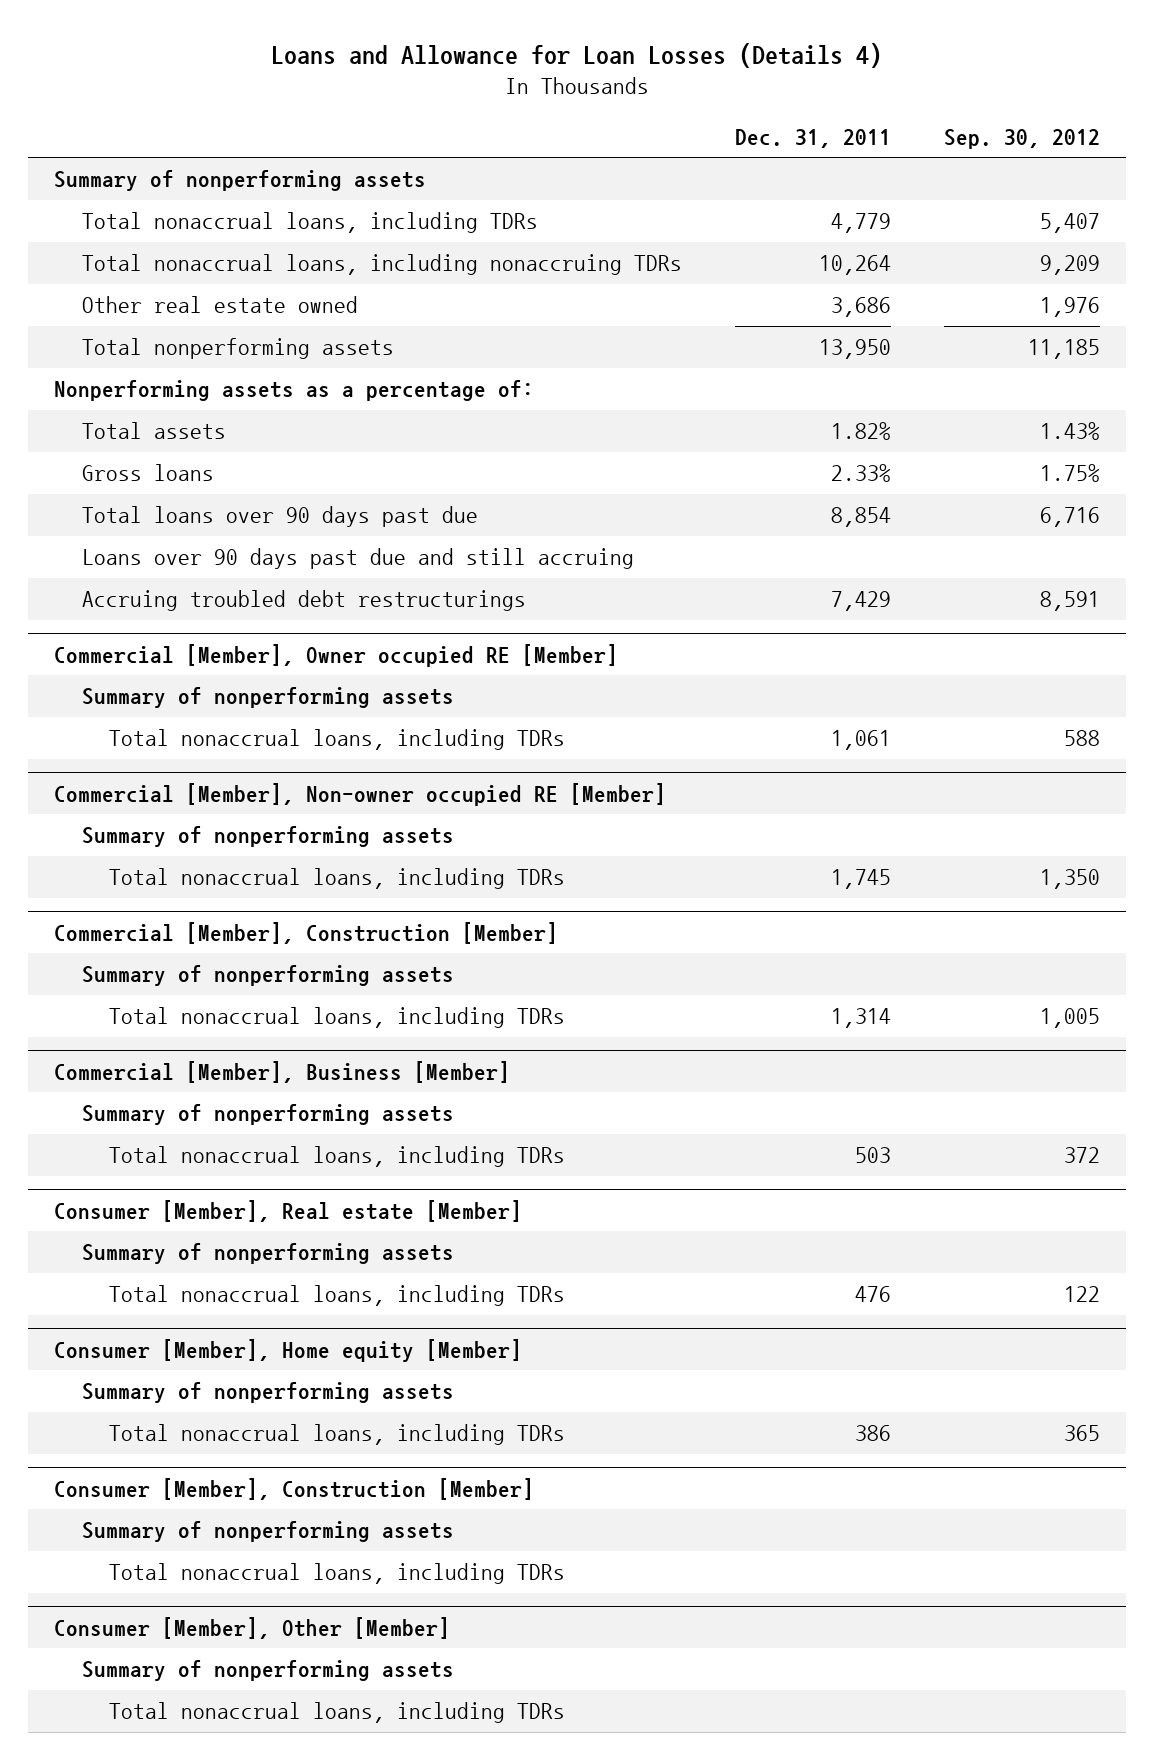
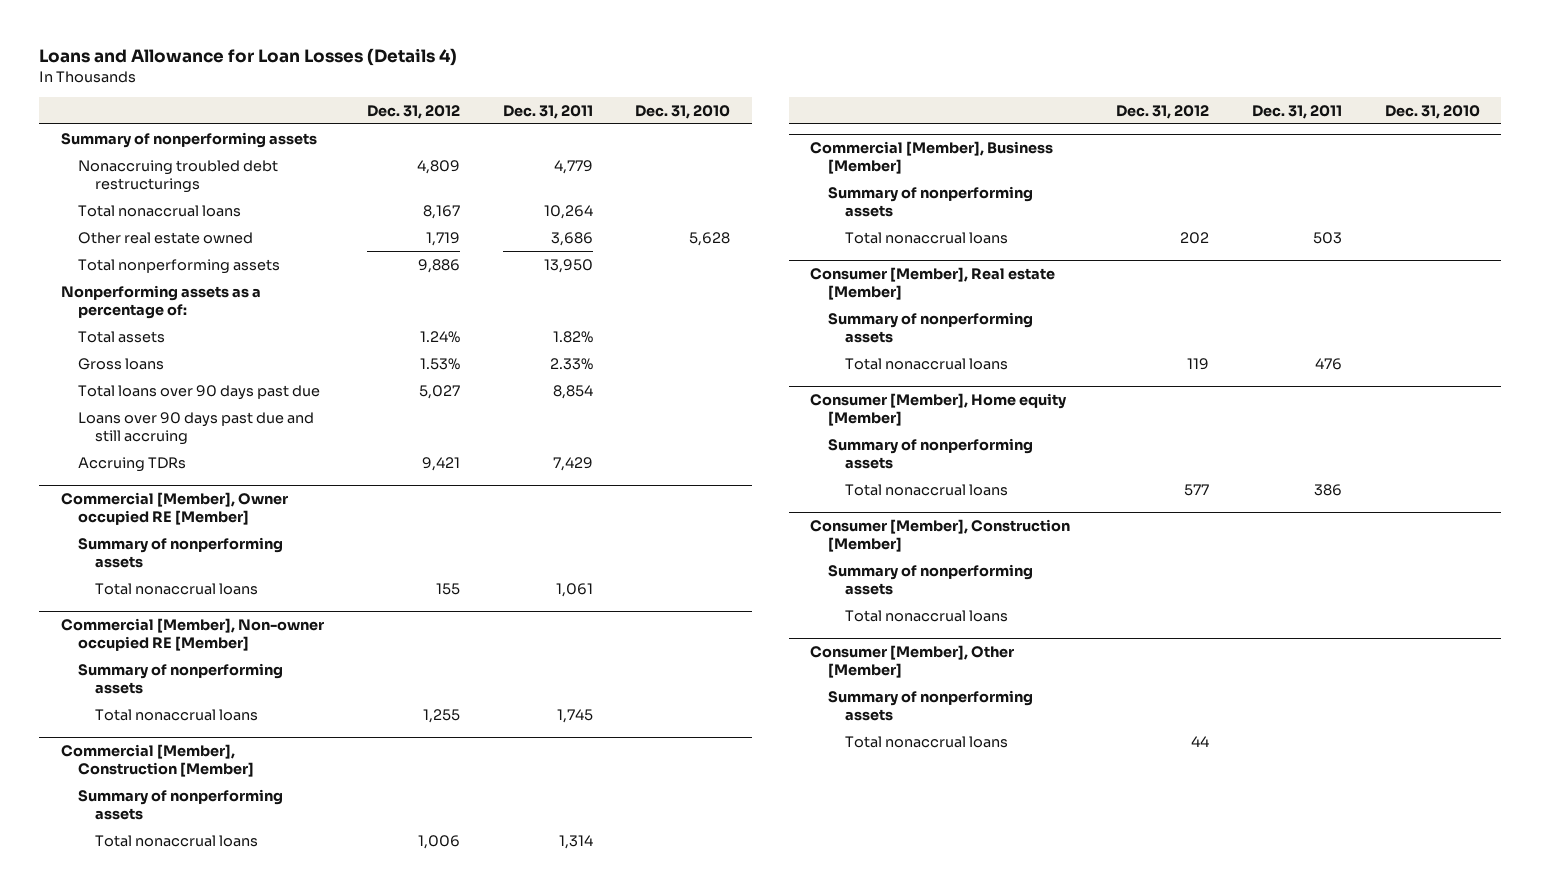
- | Dec. 31, 2011 | Sep. 30, 2012
+ | Dec. 31, 2012 | Dec. 31, 2011 | Dec. 31, 2010
- Total nonaccrual loans, including TDRs | 4,779 | 5,407
- Total nonaccrual loans, including nonaccruing TDRs | 10,264 | 9,209
+ Nonaccruing troubled debt restructurings | 4,809 | 4,779 |
+ Total nonaccrual loans | 8,167 | 10,264 |
- Accruing troubled debt restructurings | 7,429 | 8,591
+ Accruing TDRs | 9,421 | 7,429 |
@ Commercial [Member], Owner occupied RE [Member]
- Total nonaccrual loans, including TDRs | 1,061 | 588
+ Total nonaccrual loans | 155 | 1,061 |
@ Commercial [Member], Non-owner occupied RE [Member]
- Total nonaccrual loans, including TDRs | 1,745 | 1,350
+ Total nonaccrual loans | 1,255 | 1,745 |
@ Commercial [Member], Construction [Member]
- Total nonaccrual loans, including TDRs | 1,314 | 1,005
+ Total nonaccrual loans | 1,006 | 1,314 |
@ Commercial [Member], Business [Member]
- Total nonaccrual loans, including TDRs | 503 | 372
+ Total nonaccrual loans | 202 | 503 |
@ Consumer [Member], Real estate [Member]
- Total nonaccrual loans, including TDRs | 476 | 122
+ Total nonaccrual loans | 119 | 476 |
@ Consumer [Member], Home equity [Member]
- Total nonaccrual loans, including TDRs | 386 | 365
+ Total nonaccrual loans | 577 | 386 |
@ Consumer [Member], Construction [Member]
- Total nonaccrual loans, including TDRs
+ Total nonaccrual loans
@ Consumer [Member], Other [Member]
- Total nonaccrual loans, including TDRs
+ Total nonaccrual loans | 44 | |

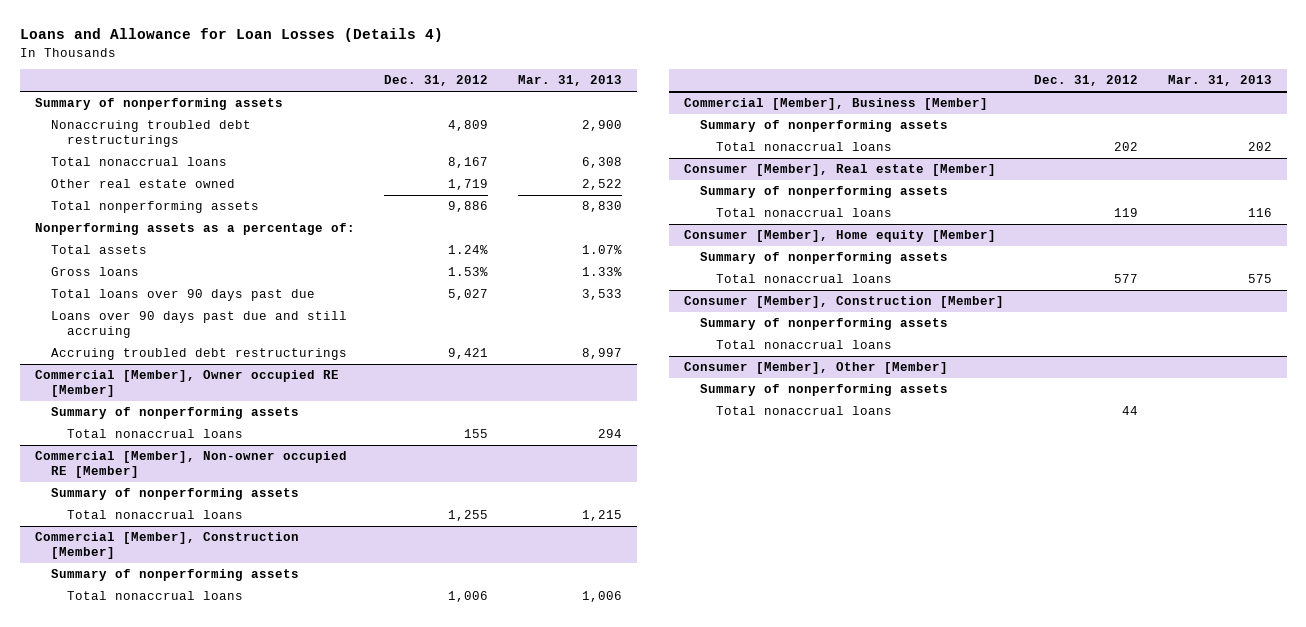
- | Dec. 31, 2012 | Dec. 31, 2011 | Dec. 31, 2010
+ | Dec. 31, 2012 | Mar. 31, 2013
- Accruing TDRs | 9,421 | 7,429 |
+ Accruing troubled debt restructurings | 9,421 | 8,997

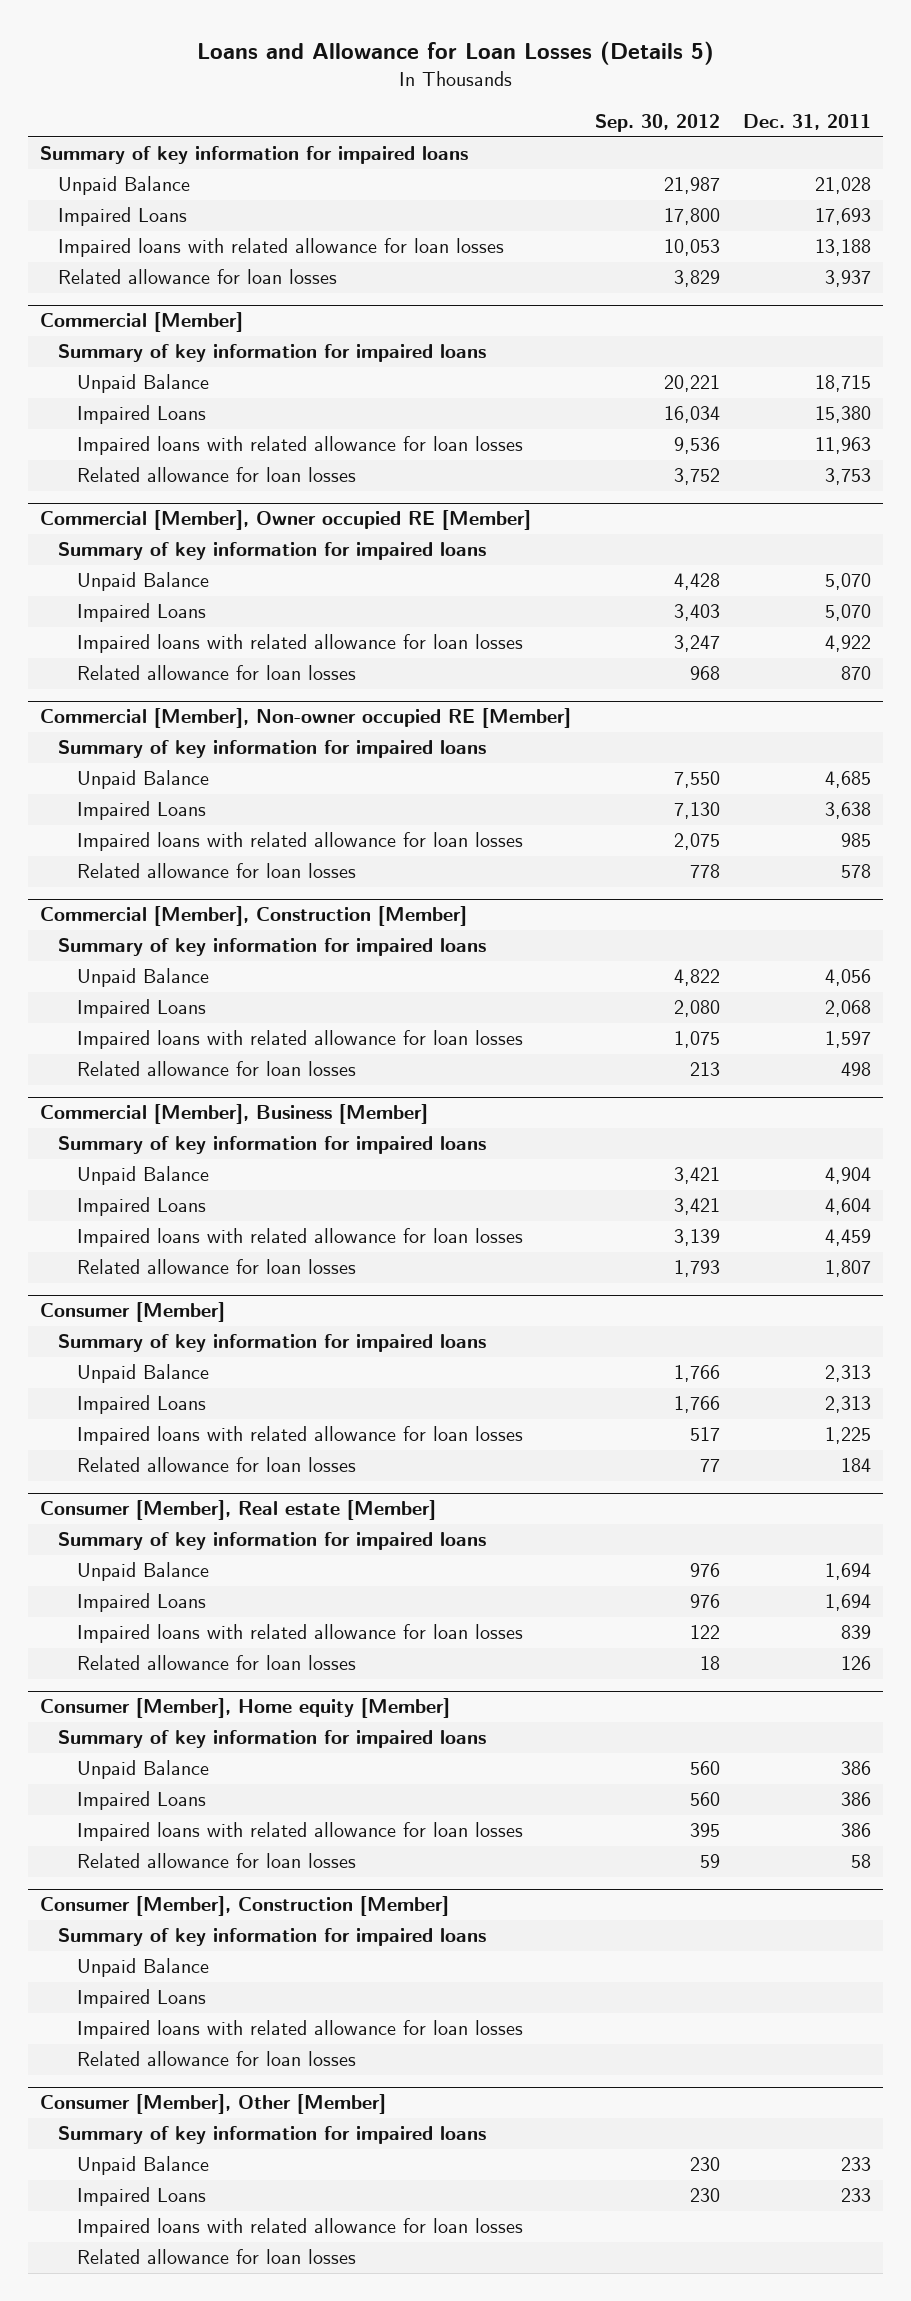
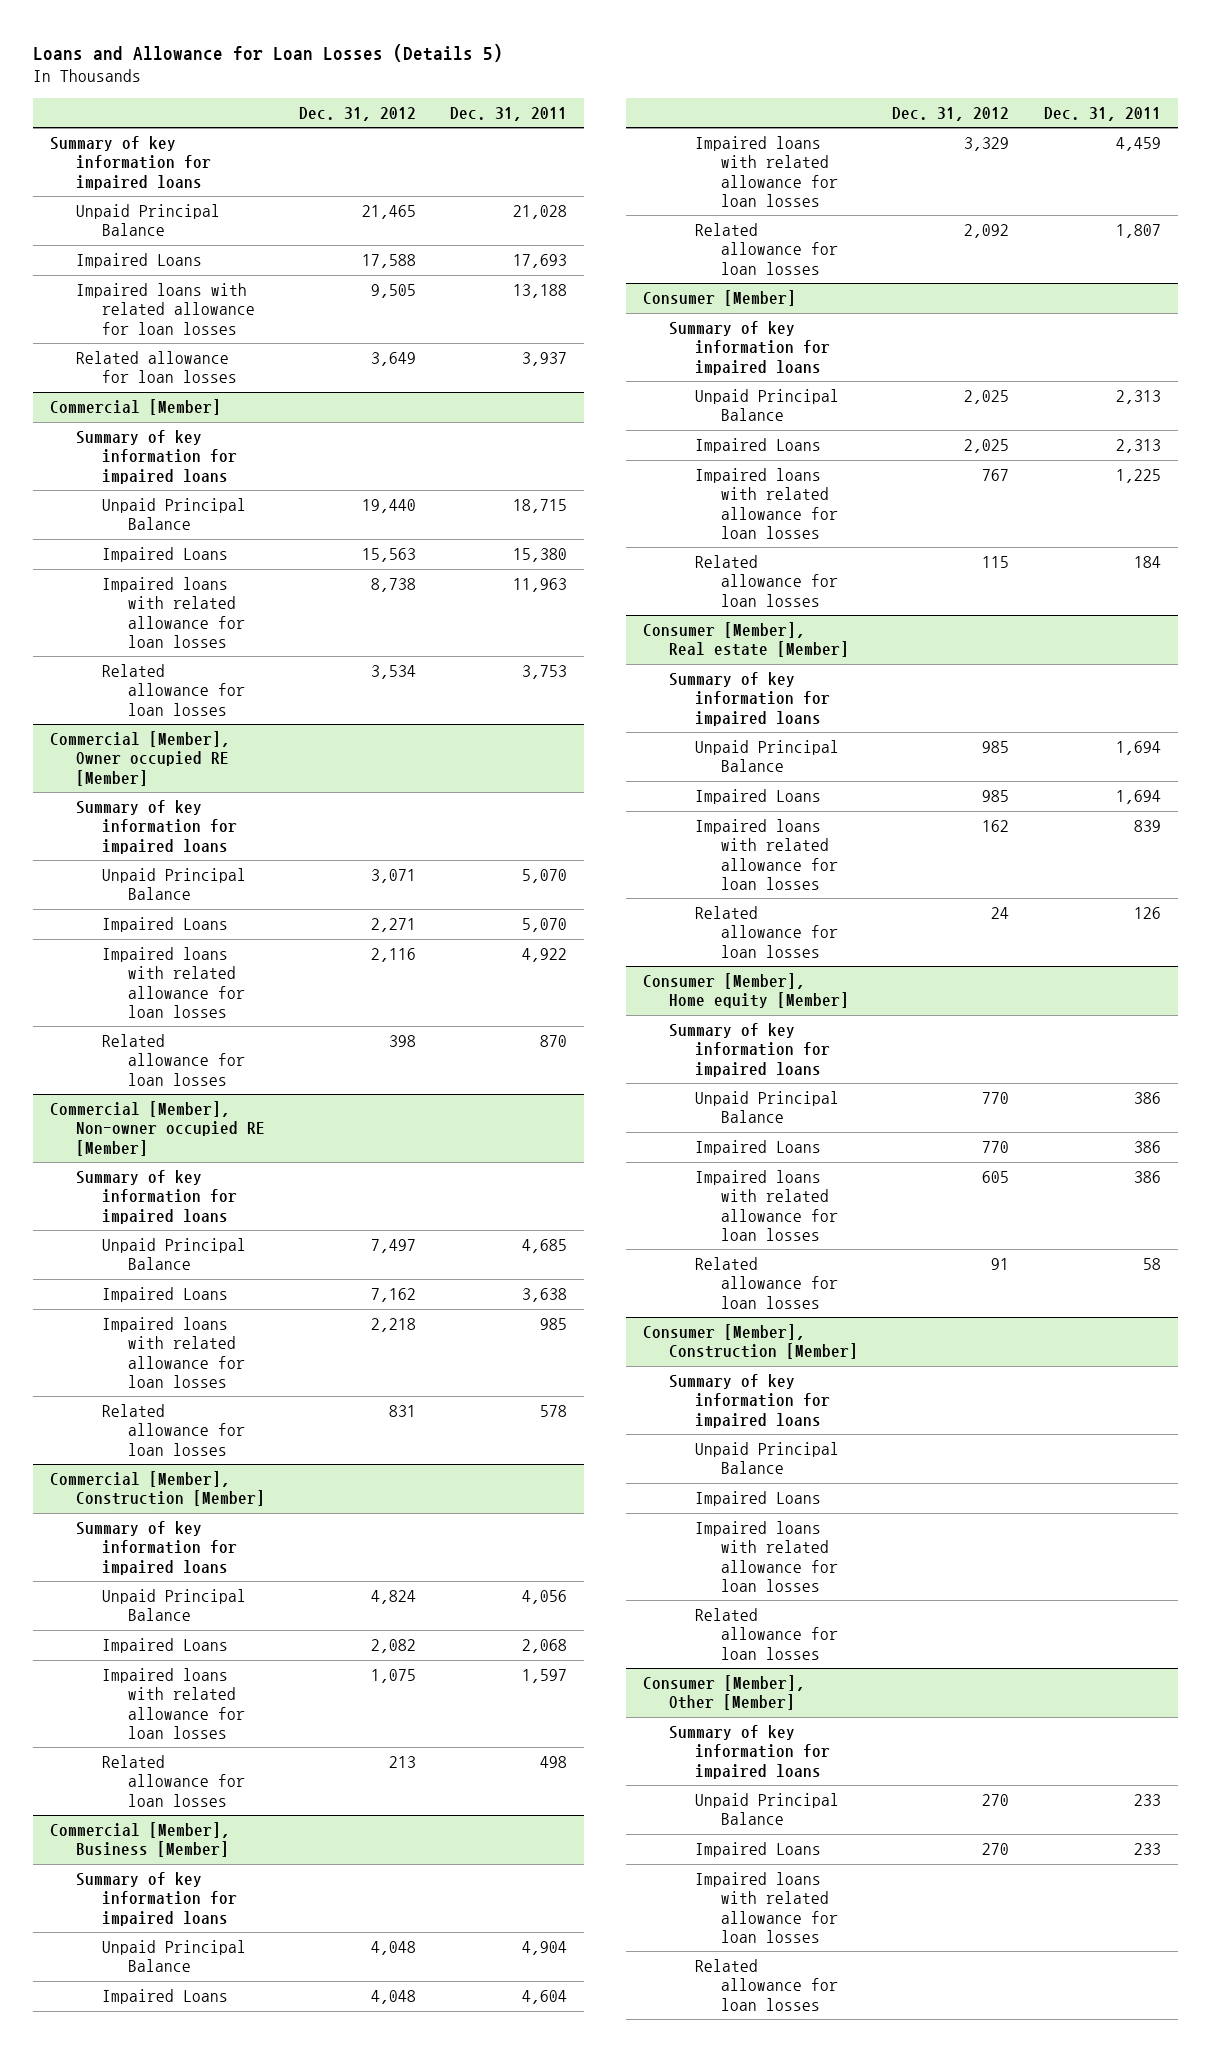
- | Sep. 30, 2012 | Dec. 31, 2011
+ | Dec. 31, 2012 | Dec. 31, 2011
- Unpaid Balance | 21,987 | 21,028
+ Unpaid Principal Balance | 21,465 | 21,028
@ Commercial [Member]
- Unpaid Balance | 20,221 | 18,715
+ Unpaid Principal Balance | 19,440 | 18,715
@ Commercial [Member], Owner occupied RE [Member]
- Unpaid Balance | 4,428 | 5,070
+ Unpaid Principal Balance | 3,071 | 5,070
@ Commercial [Member], Non-owner occupied RE [Member]
- Unpaid Balance | 7,550 | 4,685
+ Unpaid Principal Balance | 7,497 | 4,685
@ Commercial [Member], Construction [Member]
- Unpaid Balance | 4,822 | 4,056
+ Unpaid Principal Balance | 4,824 | 4,056
@ Commercial [Member], Business [Member]
- Unpaid Balance | 3,421 | 4,904
+ Unpaid Principal Balance | 4,048 | 4,904
@ Consumer [Member]
- Unpaid Balance | 1,766 | 2,313
+ Unpaid Principal Balance | 2,025 | 2,313
@ Consumer [Member], Real estate [Member]
- Unpaid Balance | 976 | 1,694
+ Unpaid Principal Balance | 985 | 1,694
@ Consumer [Member], Home equity [Member]
- Unpaid Balance | 560 | 386
+ Unpaid Principal Balance | 770 | 386
@ Consumer [Member], Construction [Member]
- Unpaid Balance
+ Unpaid Principal Balance
@ Consumer [Member], Other [Member]
- Unpaid Balance | 230 | 233
+ Unpaid Principal Balance | 270 | 233

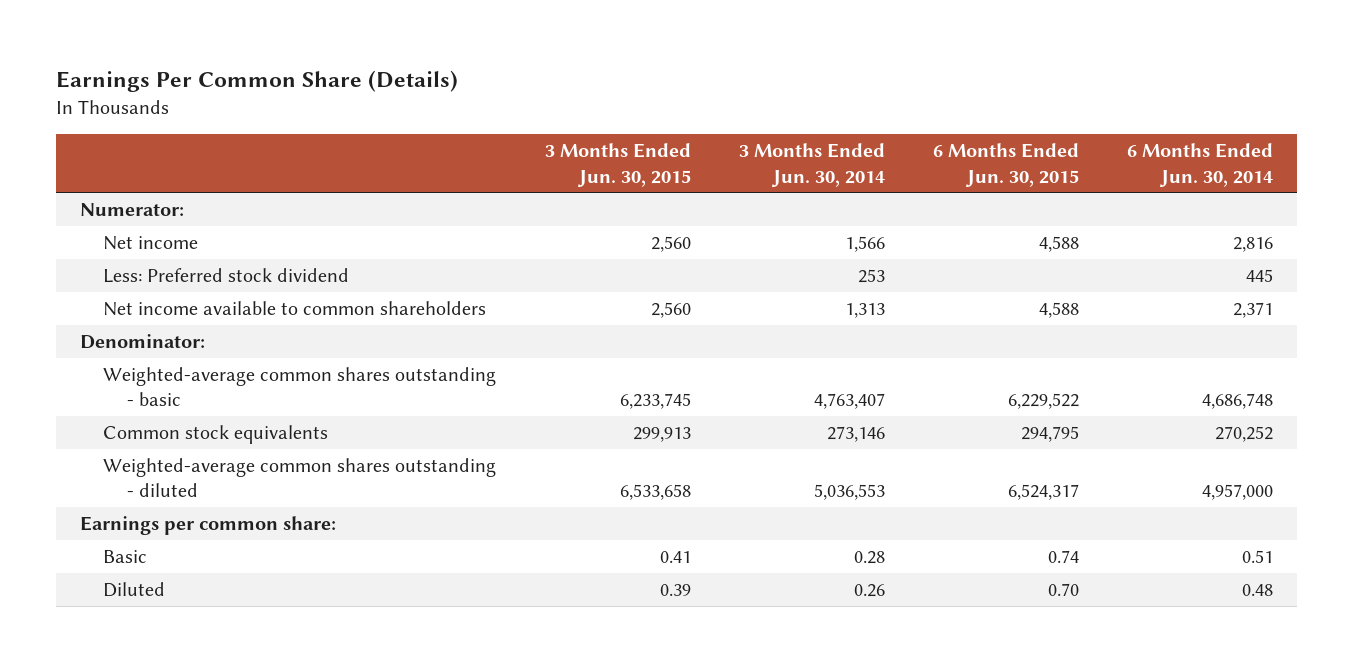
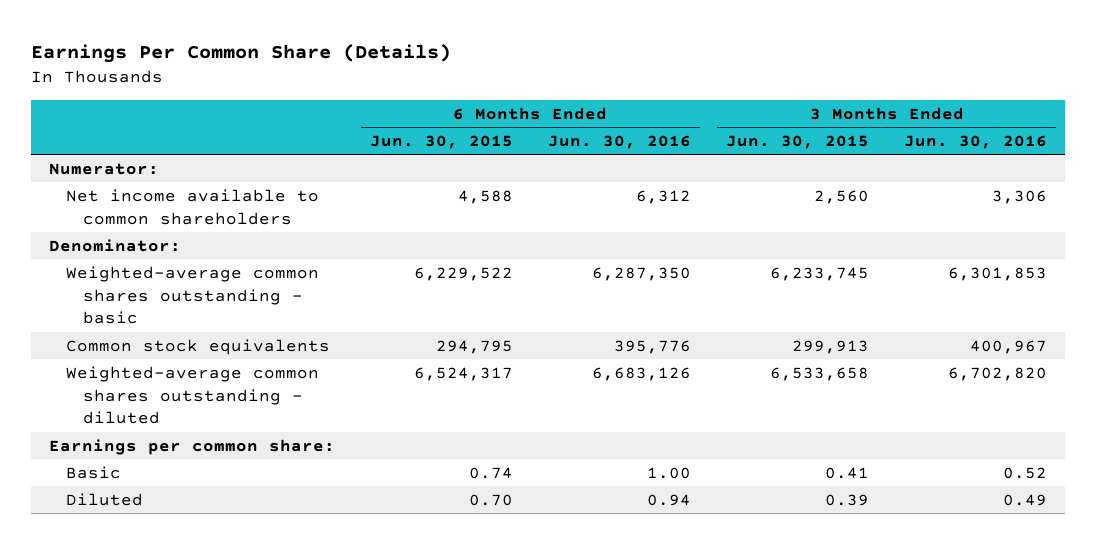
- | 3 Months Ended Jun. 30, 2015 | 3 Months Ended Jun. 30, 2014 | 6 Months Ended Jun. 30, 2015 | 6 Months Ended Jun. 30, 2014
+ | 6 Months Ended Jun. 30, 2015 | 6 Months Ended Jun. 30, 2016 | 3 Months Ended Jun. 30, 2015 | 3 Months Ended Jun. 30, 2016
- Net income | 2,560 | 1,566 | 4,588 | 2,816
- Less: Preferred stock dividend | | 253 | | 445

